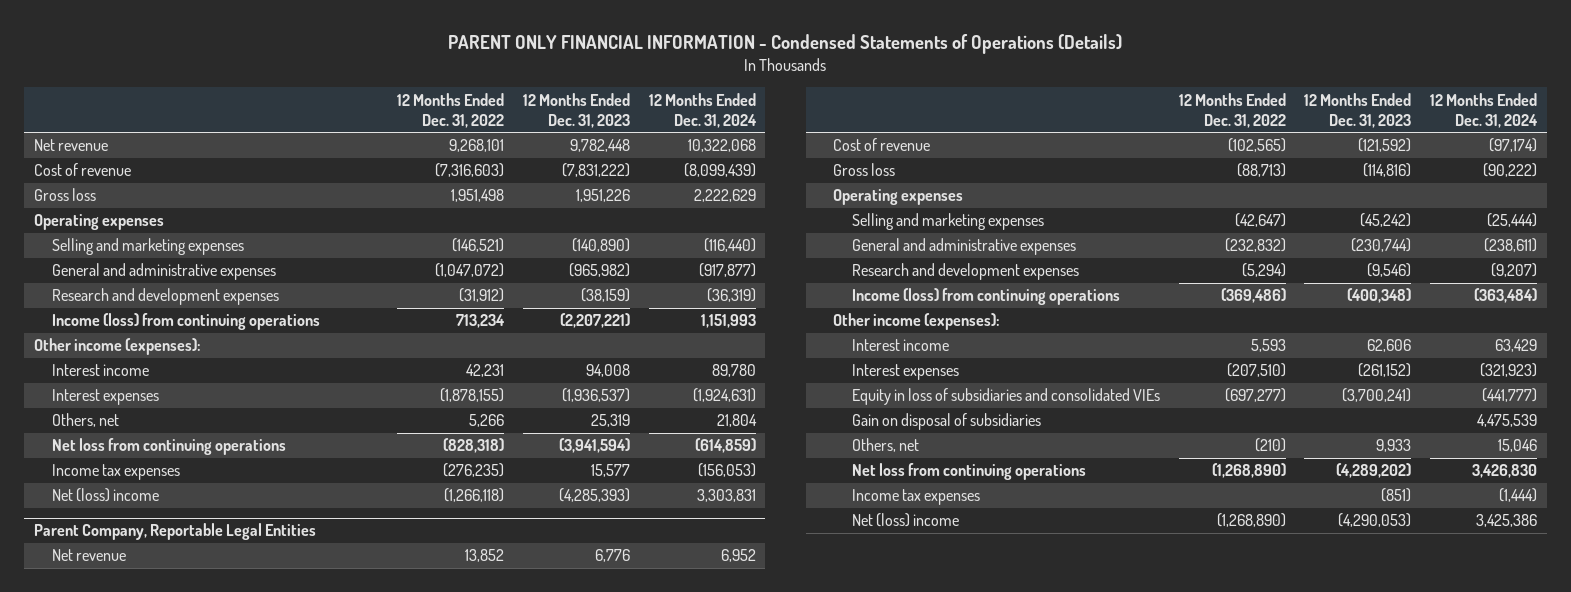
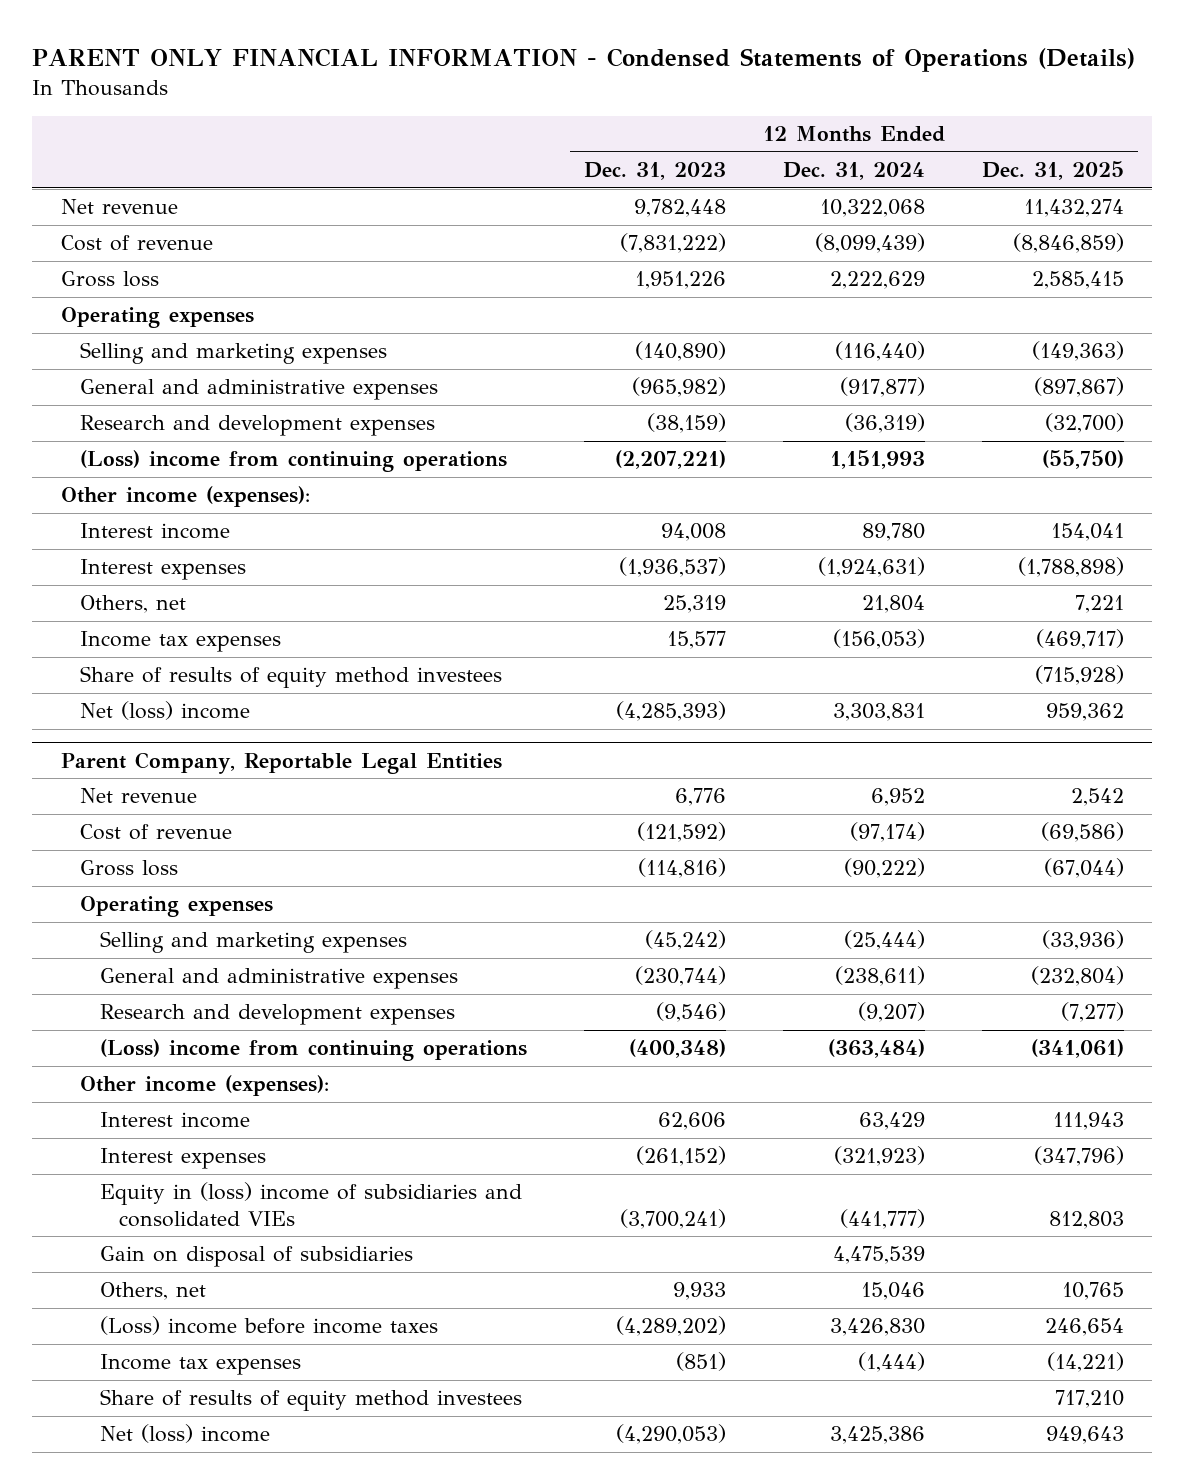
- | 12 Months Ended Dec. 31, 2022 | 12 Months Ended Dec. 31, 2023 | 12 Months Ended Dec. 31, 2024
+ | 12 Months Ended Dec. 31, 2023 | 12 Months Ended Dec. 31, 2024 | 12 Months Ended Dec. 31, 2025
- Income (loss) from continuing operations | 713,234 | (2,207,221) | 1,151,993
+ (Loss) income from continuing operations | (2,207,221) | 1,151,993 | (55,750)
- Net loss from continuing operations | (828,318) | (3,941,594) | (614,859)
+ Share of results of equity method investees | | | (715,928)
@ Parent Company, Reportable Legal Entities
- Income (loss) from continuing operations | (369,486) | (400,348) | (363,484)
+ (Loss) income from continuing operations | (400,348) | (363,484) | (341,061)
- Equity in loss of subsidiaries and consolidated VIEs | (697,277) | (3,700,241) | (441,777)
+ Equity in (loss) income of subsidiaries and consolidated VIEs | (3,700,241) | (441,777) | 812,803
- Net loss from continuing operations | (1,268,890) | (4,289,202) | 3,426,830
+ (Loss) income before income taxes | (4,289,202) | 3,426,830 | 246,654
+ Share of results of equity method investees | | | 717,210

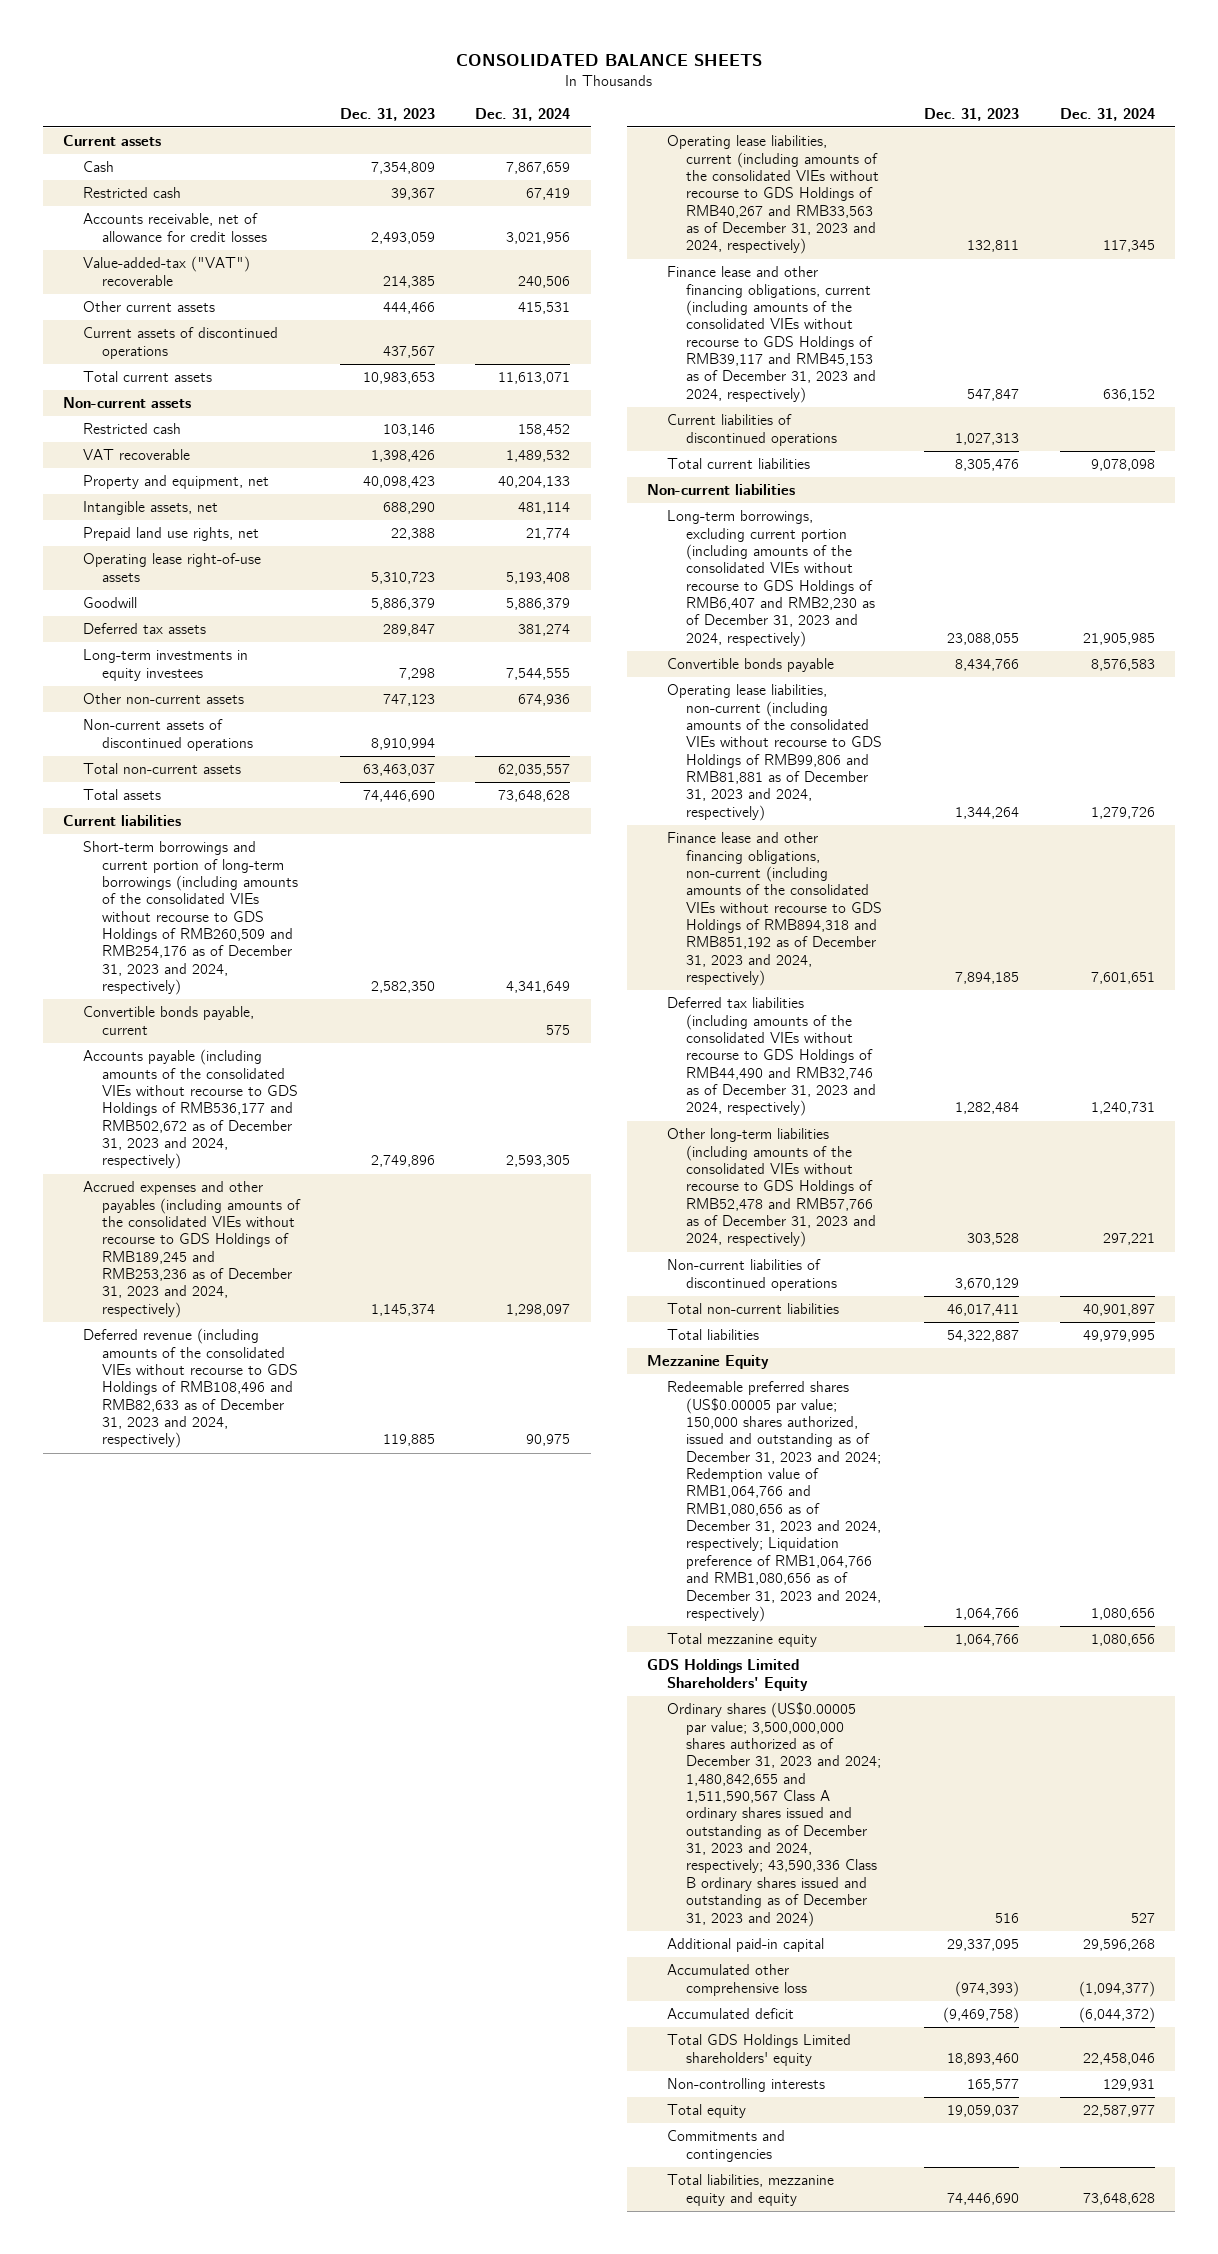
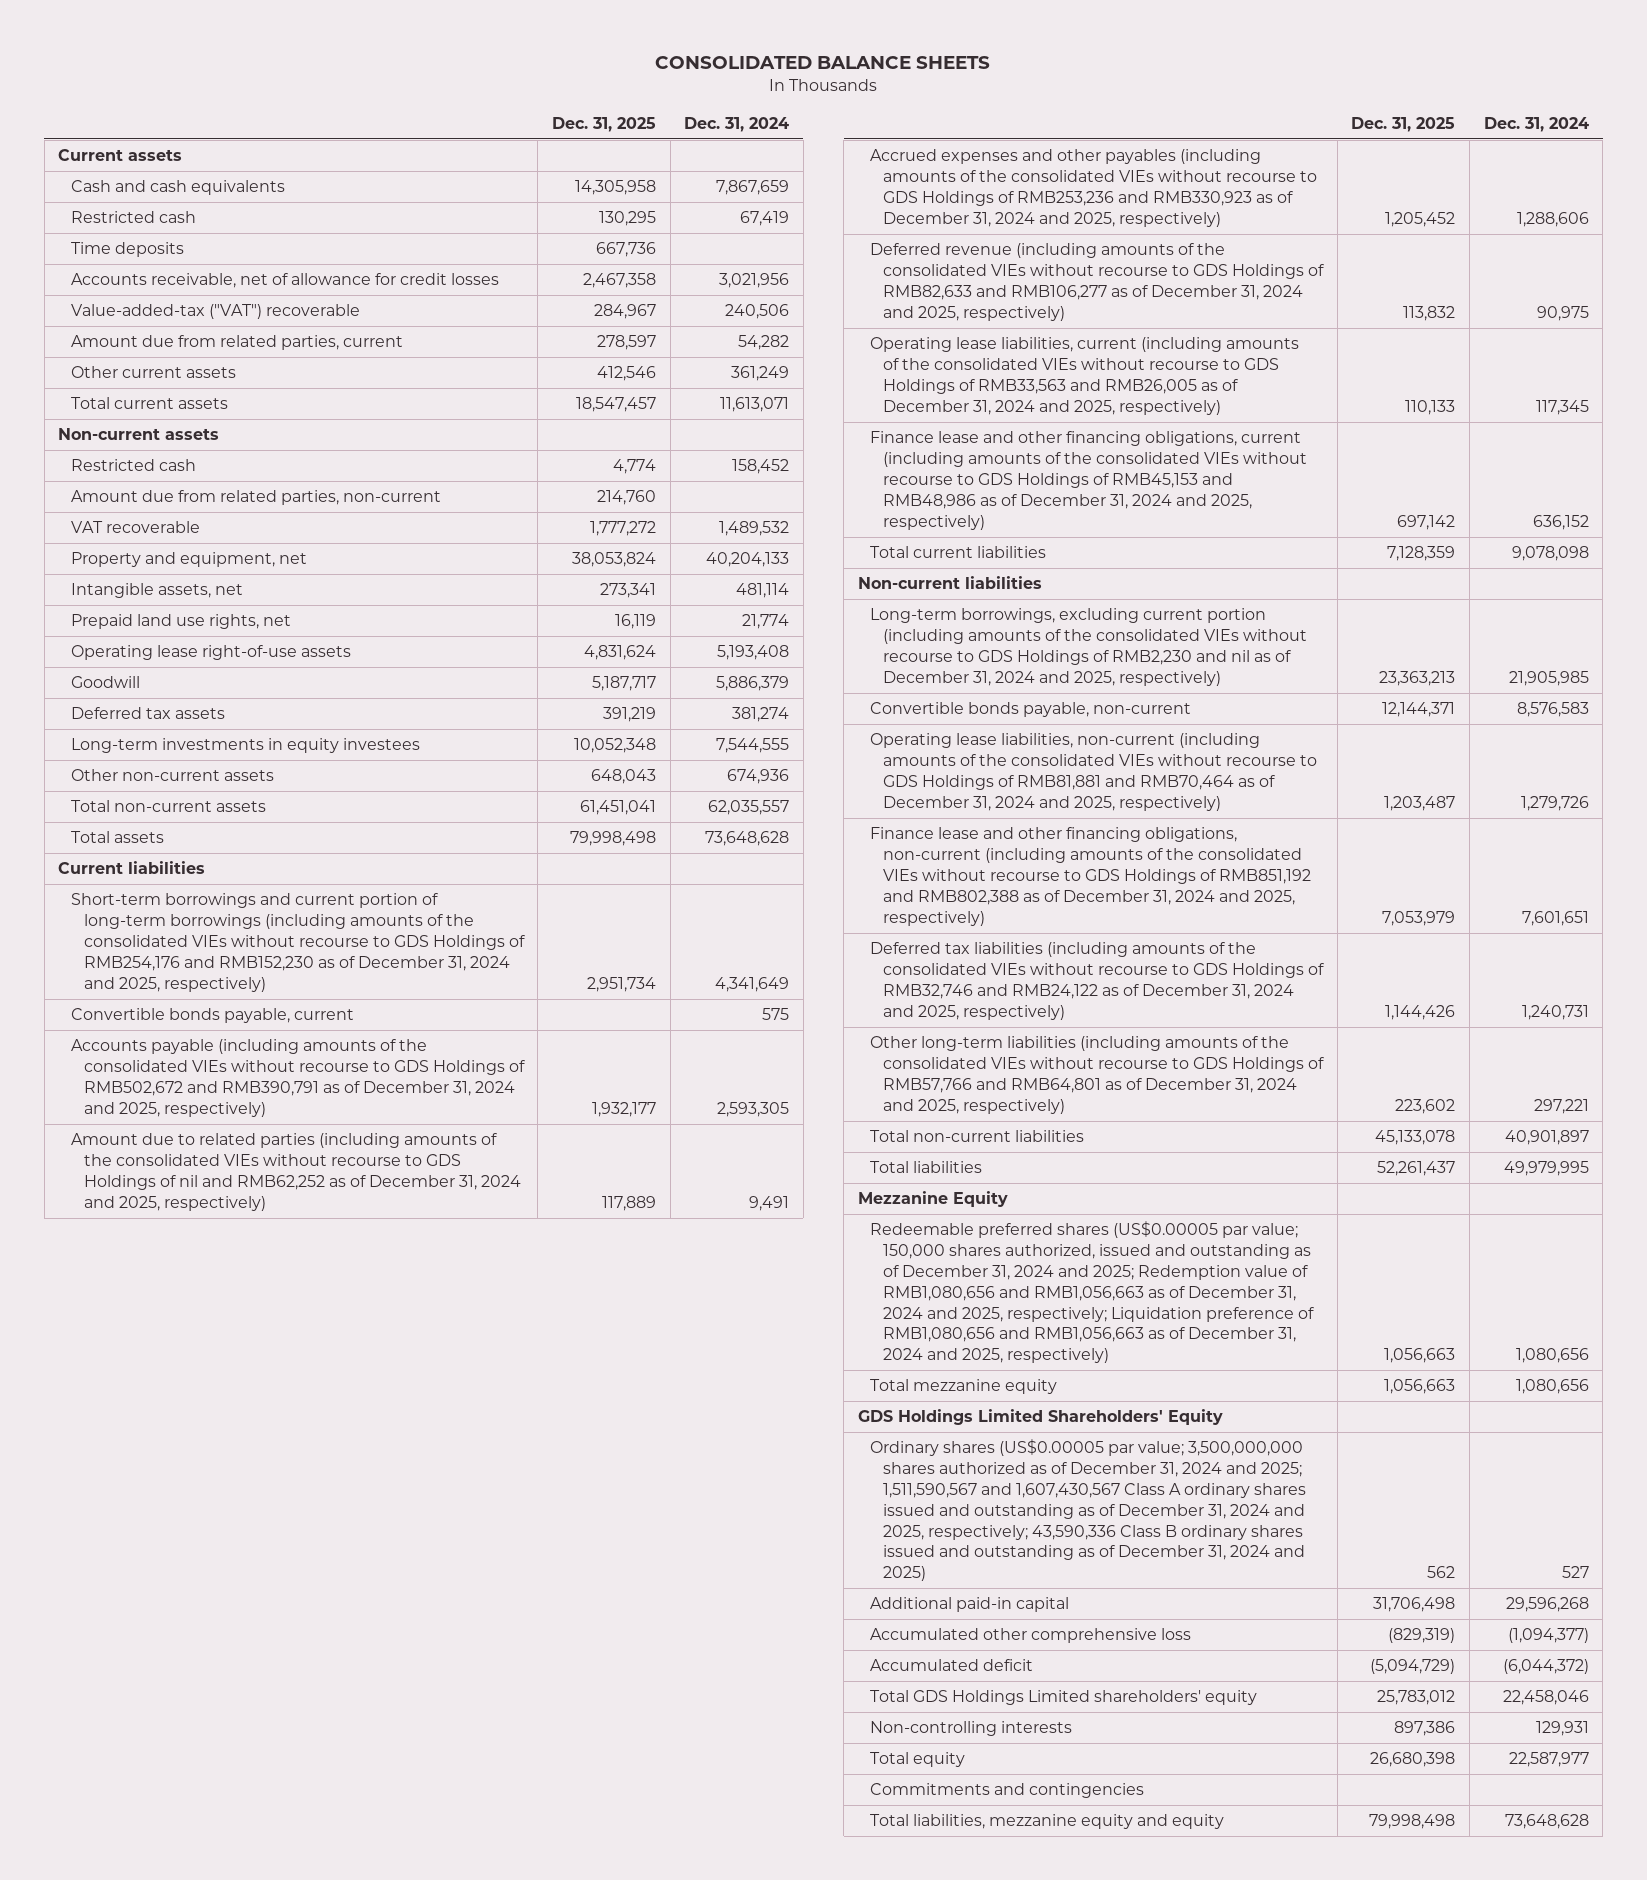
- | Dec. 31, 2023 | Dec. 31, 2024
+ | Dec. 31, 2025 | Dec. 31, 2024
- Cash | 7,354,809 | 7,867,659
+ Cash and cash equivalents | 14,305,958 | 7,867,659
+ Time deposits | 667,736 |
- Other current assets | 444,466 | 415,531
- Current assets of discontinued operations | 437,567 |
+ Amount due from related parties, current | 278,597 | 54,282
+ Other current assets | 412,546 | 361,249
+ Amount due from related parties, non-current | 214,760 |
- Non-current assets of discontinued operations | 8,910,994 |
- Short-term borrowings and current portion of long-term borrowings (including amounts of the consolidated VIEs without recourse to GDS Holdings of RMB260,509 and RMB254,176 as of December 31, 2023 and 2024, respectively) | 2,582,350 | 4,341,649
+ Short-term borrowings and current portion of long-term borrowings (including amounts of the consolidated VIEs without recourse to GDS Holdings of RMB254,176 and RMB152,230 as of December 31, 2024 and 2025, respectively) | 2,951,734 | 4,341,649
- Accounts payable (including amounts of the consolidated VIEs without recourse to GDS Holdings of RMB536,177 and RMB502,672 as of December 31, 2023 and 2024, respectively) | 2,749,896 | 2,593,305
- Accrued expenses and other payables (including amounts of the consolidated VIEs without recourse to GDS Holdings of RMB189,245 and RMB253,236 as of December 31, 2023 and 2024, respectively) | 1,145,374 | 1,298,097
- Deferred revenue (including amounts of the consolidated VIEs without recourse to GDS Holdings of RMB108,496 and RMB82,633 as of December 31, 2023 and 2024, respectively) | 119,885 | 90,975
- Operating lease liabilities, current (including amounts of the consolidated VIEs without recourse to GDS Holdings of RMB40,267 and RMB33,563 as of December 31, 2023 and 2024, respectively) | 132,811 | 117,345
- Finance lease and other financing obligations, current (including amounts of the consolidated VIEs without recourse to GDS Holdings of RMB39,117 and RMB45,153 as of December 31, 2023 and 2024, respectively) | 547,847 | 636,152
- Current liabilities of discontinued operations | 1,027,313 |
+ Accounts payable (including amounts of the consolidated VIEs without recourse to GDS Holdings of RMB502,672 and RMB390,791 as of December 31, 2024 and 2025, respectively) | 1,932,177 | 2,593,305
+ Amount due to related parties (including amounts of the consolidated VIEs without recourse to GDS Holdings of nil and RMB62,252 as of December 31, 2024 and 2025, respectively) | 117,889 | 9,491
+ Accrued expenses and other payables (including amounts of the consolidated VIEs without recourse to GDS Holdings of RMB253,236 and RMB330,923 as of December 31, 2024 and 2025, respectively) | 1,205,452 | 1,288,606
+ Deferred revenue (including amounts of the consolidated VIEs without recourse to GDS Holdings of RMB82,633 and RMB106,277 as of December 31, 2024 and 2025, respectively) | 113,832 | 90,975
+ Operating lease liabilities, current (including amounts of the consolidated VIEs without recourse to GDS Holdings of RMB33,563 and RMB26,005 as of December 31, 2024 and 2025, respectively) | 110,133 | 117,345
+ Finance lease and other financing obligations, current (including amounts of the consolidated VIEs without recourse to GDS Holdings of RMB45,153 and RMB48,986 as of December 31, 2024 and 2025, respectively) | 697,142 | 636,152
- Long-term borrowings, excluding current portion (including amounts of the consolidated VIEs without recourse to GDS Holdings of RMB6,407 and RMB2,230 as of December 31, 2023 and 2024, respectively) | 23,088,055 | 21,905,985
- Convertible bonds payable | 8,434,766 | 8,576,583
- Operating lease liabilities, non-current (including amounts of the consolidated VIEs without recourse to GDS Holdings of RMB99,806 and RMB81,881 as of December 31, 2023 and 2024, respectively) | 1,344,264 | 1,279,726
- Finance lease and other financing obligations, non-current (including amounts of the consolidated VIEs without recourse to GDS Holdings of RMB894,318 and RMB851,192 as of December 31, 2023 and 2024, respectively) | 7,894,185 | 7,601,651
- Deferred tax liabilities (including amounts of the consolidated VIEs without recourse to GDS Holdings of RMB44,490 and RMB32,746 as of December 31, 2023 and 2024, respectively) | 1,282,484 | 1,240,731
- Other long-term liabilities (including amounts of the consolidated VIEs without recourse to GDS Holdings of RMB52,478 and RMB57,766 as of December 31, 2023 and 2024, respectively) | 303,528 | 297,221
- Non-current liabilities of discontinued operations | 3,670,129 |
+ Long-term borrowings, excluding current portion (including amounts of the consolidated VIEs without recourse to GDS Holdings of RMB2,230 and nil as of December 31, 2024 and 2025, respectively) | 23,363,213 | 21,905,985
+ Convertible bonds payable, non-current | 12,144,371 | 8,576,583
+ Operating lease liabilities, non-current (including amounts of the consolidated VIEs without recourse to GDS Holdings of RMB81,881 and RMB70,464 as of December 31, 2024 and 2025, respectively) | 1,203,487 | 1,279,726
+ Finance lease and other financing obligations, non-current (including amounts of the consolidated VIEs without recourse to GDS Holdings of RMB851,192 and RMB802,388 as of December 31, 2024 and 2025, respectively) | 7,053,979 | 7,601,651
+ Deferred tax liabilities (including amounts of the consolidated VIEs without recourse to GDS Holdings of RMB32,746 and RMB24,122 as of December 31, 2024 and 2025, respectively) | 1,144,426 | 1,240,731
+ Other long-term liabilities (including amounts of the consolidated VIEs without recourse to GDS Holdings of RMB57,766 and RMB64,801 as of December 31, 2024 and 2025, respectively) | 223,602 | 297,221
- Redeemable preferred shares (US$0.00005 par value; 150,000 shares authorized, issued and outstanding as of December 31, 2023 and 2024; Redemption value of RMB1,064,766 and RMB1,080,656 as of December 31, 2023 and 2024, respectively; Liquidation preference of RMB1,064,766 and RMB1,080,656 as of December 31, 2023 and 2024, respectively) | 1,064,766 | 1,080,656
+ Redeemable preferred shares (US$0.00005 par value; 150,000 shares authorized, issued and outstanding as of December 31, 2024 and 2025; Redemption value of RMB1,080,656 and RMB1,056,663 as of December 31, 2024 and 2025, respectively; Liquidation preference of RMB1,080,656 and RMB1,056,663 as of December 31, 2024 and 2025, respectively) | 1,056,663 | 1,080,656
- Ordinary shares (US$0.00005 par value; 3,500,000,000 shares authorized as of December 31, 2023 and 2024; 1,480,842,655 and 1,511,590,567 Class A ordinary shares issued and outstanding as of December 31, 2023 and 2024, respectively; 43,590,336 Class B ordinary shares issued and outstanding as of December 31, 2023 and 2024) | 516 | 527
+ Ordinary shares (US$0.00005 par value; 3,500,000,000 shares authorized as of December 31, 2024 and 2025; 1,511,590,567 and 1,607,430,567 Class A ordinary shares issued and outstanding as of December 31, 2024 and 2025, respectively; 43,590,336 Class B ordinary shares issued and outstanding as of December 31, 2024 and 2025) | 562 | 527

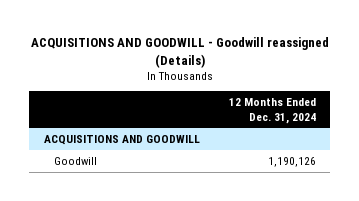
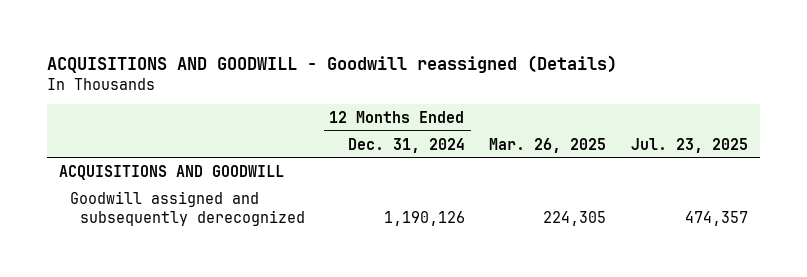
- | 12 Months Ended Dec. 31, 2024
+ | 12 Months Ended Dec. 31, 2024 | Mar. 26, 2025 | Jul. 23, 2025
- Goodwill | 1,190,126
+ Goodwill assigned and subsequently derecognized | 1,190,126 | 224,305 | 474,357

